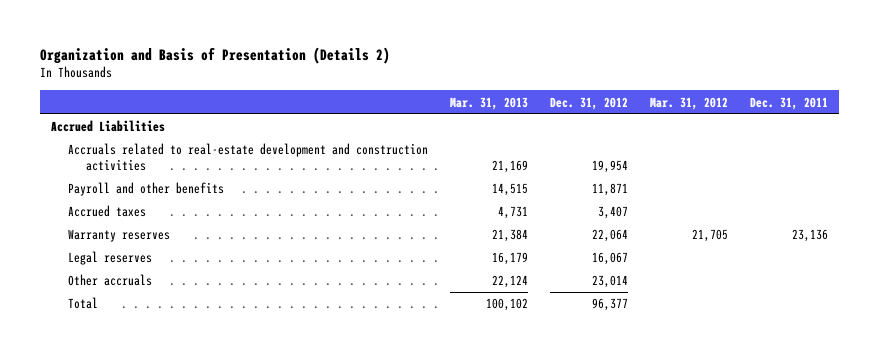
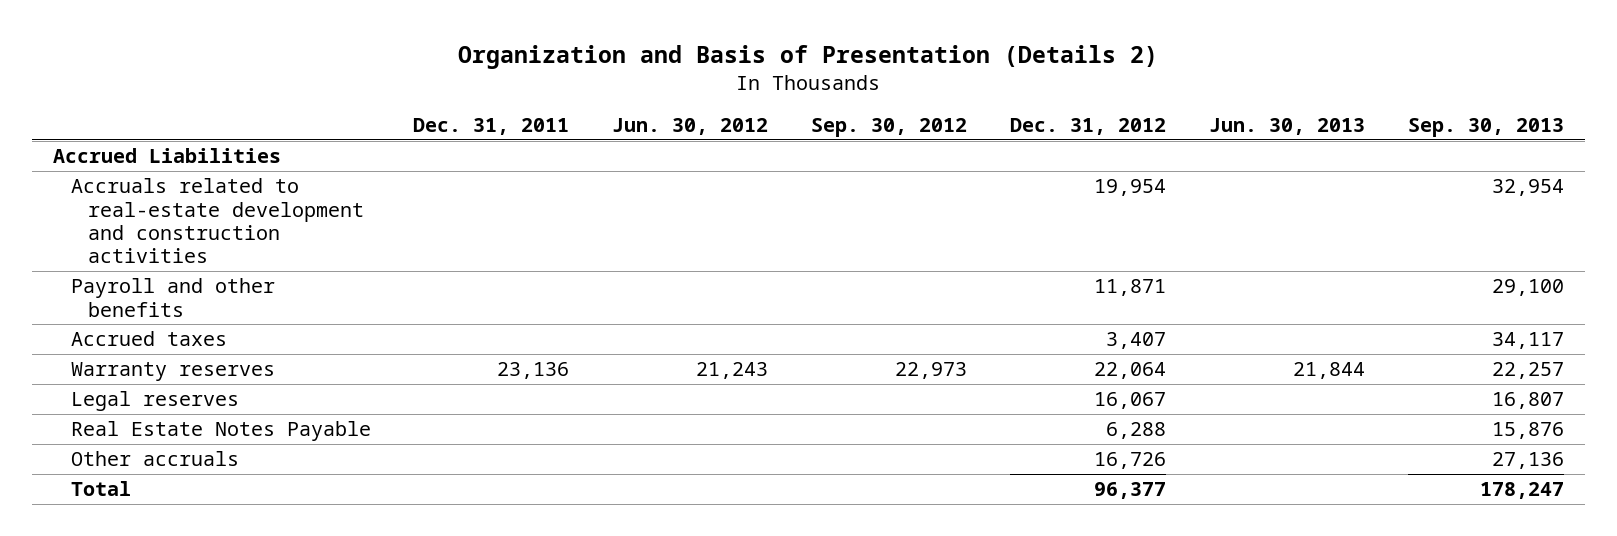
- | Mar. 31, 2013 | Dec. 31, 2012 | Mar. 31, 2012 | Dec. 31, 2011
+ | Dec. 31, 2011 | Jun. 30, 2012 | Sep. 30, 2012 | Dec. 31, 2012 | Jun. 30, 2013 | Sep. 30, 2013
- Other accruals | 22,124 | 23,014 | |
+ Real Estate Notes Payable | | | | 6,288 | | 15,876
+ Other accruals | | | | 16,726 | | 27,136

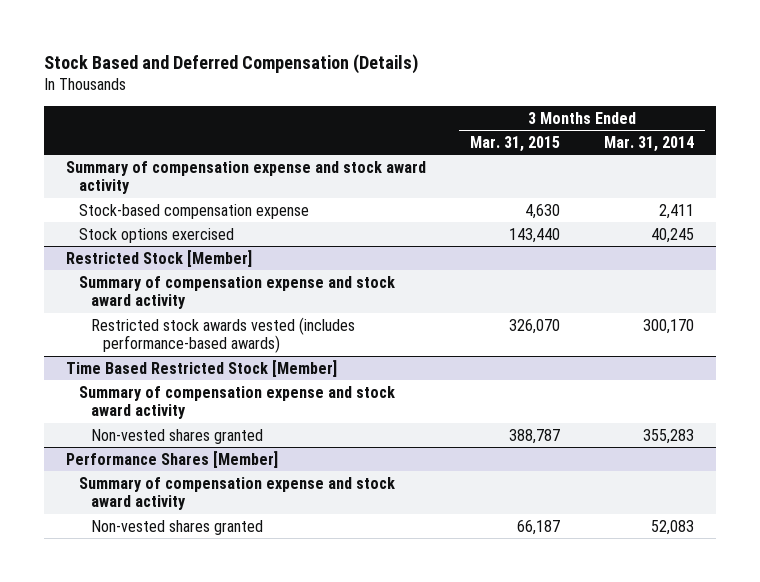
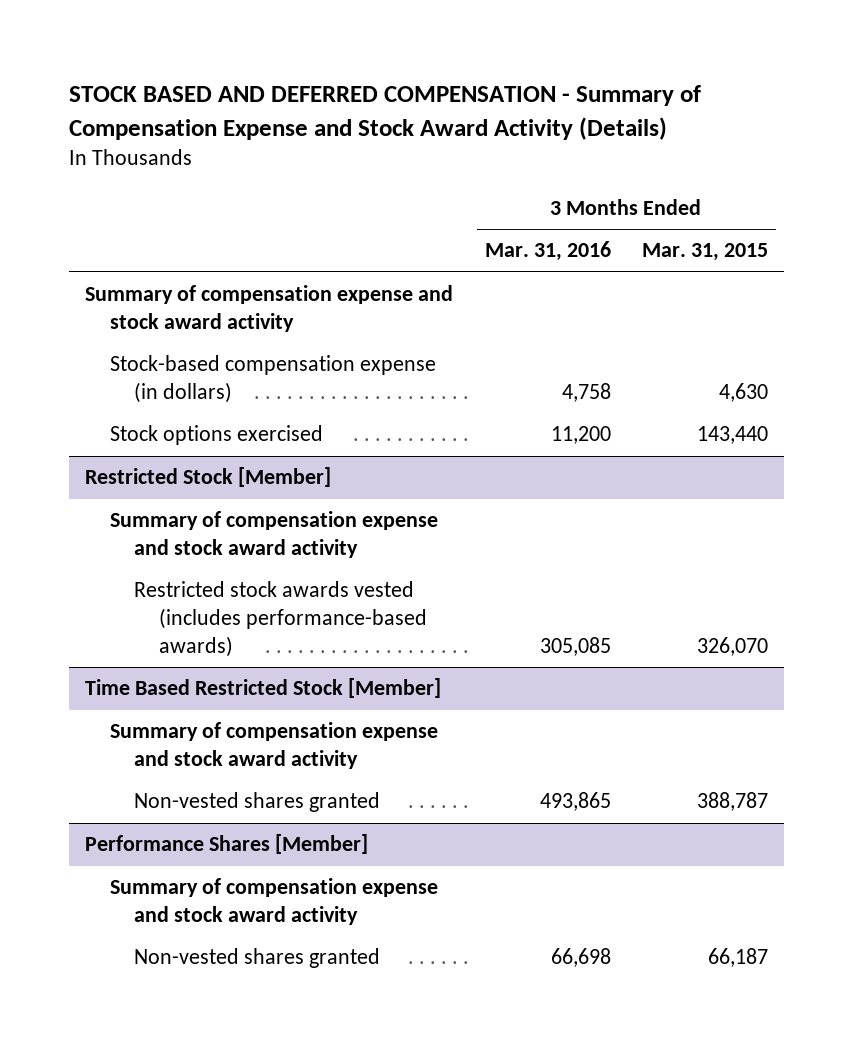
- Stock Based and Deferred Compensation (Details)
+ STOCK BASED AND DEFERRED COMPENSATION - Summary of Compensation Expense and Stock Award Activity (Details)
- | 3 Months Ended Mar. 31, 2015 | 3 Months Ended Mar. 31, 2014
+ | 3 Months Ended Mar. 31, 2016 | 3 Months Ended Mar. 31, 2015
- Stock-based compensation expense | 4,630 | 2,411
+ Stock-based compensation expense (in dollars) | 4,758 | 4,630

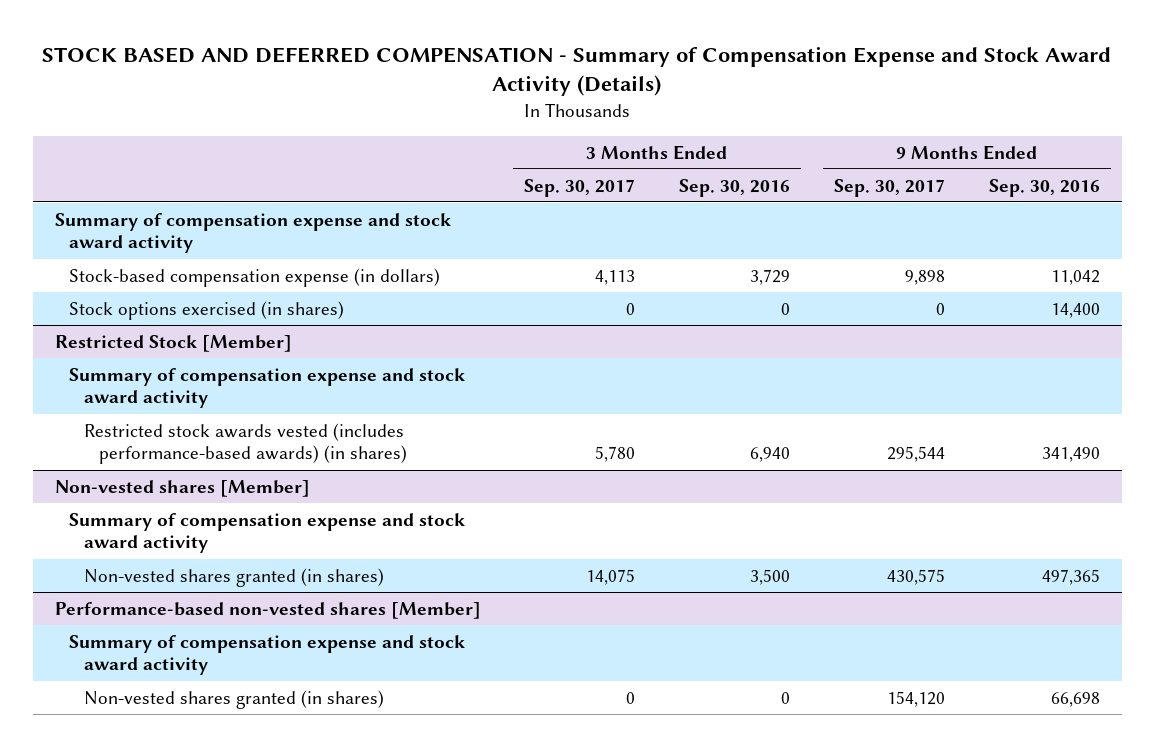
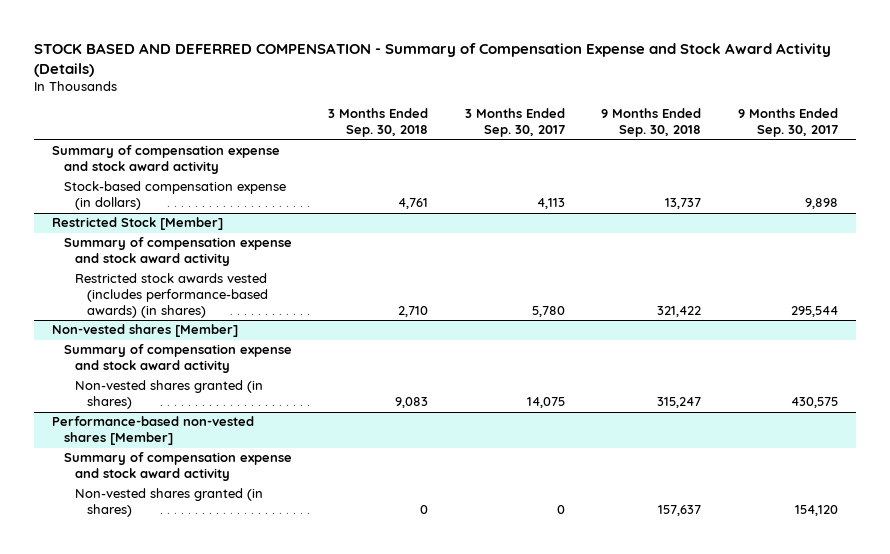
- | 3 Months Ended Sep. 30, 2017 | 3 Months Ended Sep. 30, 2016 | 9 Months Ended Sep. 30, 2017 | 9 Months Ended Sep. 30, 2016
+ | 3 Months Ended Sep. 30, 2018 | 3 Months Ended Sep. 30, 2017 | 9 Months Ended Sep. 30, 2018 | 9 Months Ended Sep. 30, 2017
- Stock options exercised (in shares) | 0 | 0 | 0 | 14,400

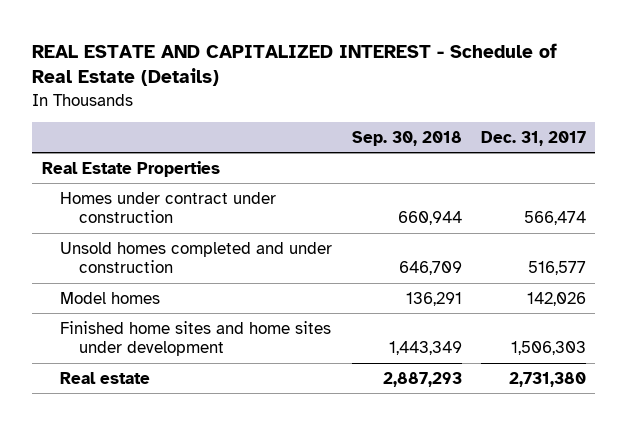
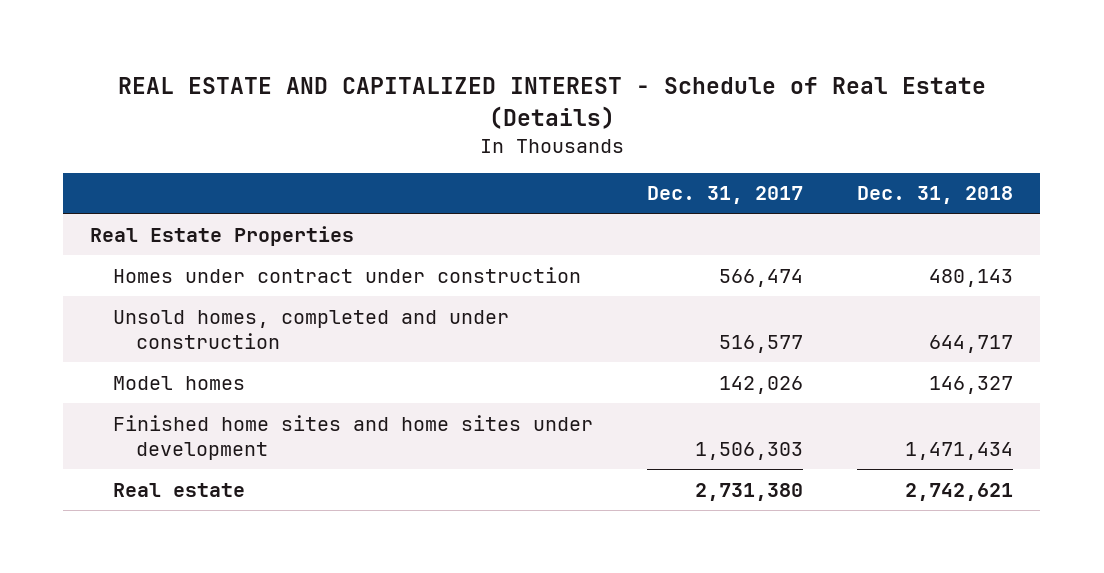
- | Sep. 30, 2018 | Dec. 31, 2017
+ | Dec. 31, 2017 | Dec. 31, 2018
- Unsold homes completed and under construction | 646,709 | 516,577
+ Unsold homes, completed and under construction | 516,577 | 644,717

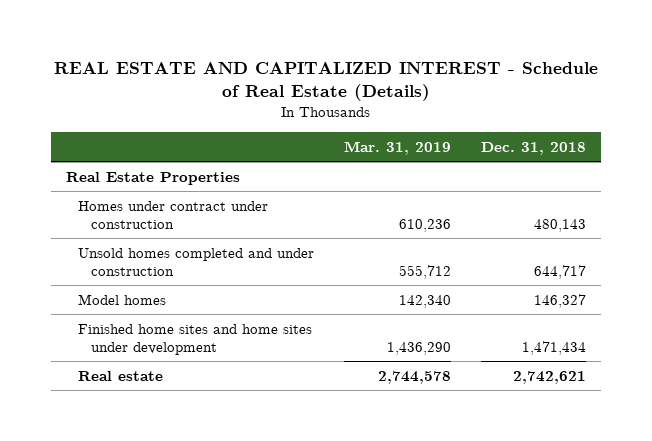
- | Dec. 31, 2017 | Dec. 31, 2018
+ | Mar. 31, 2019 | Dec. 31, 2018
- Unsold homes, completed and under construction | 516,577 | 644,717
+ Unsold homes completed and under construction | 555,712 | 644,717

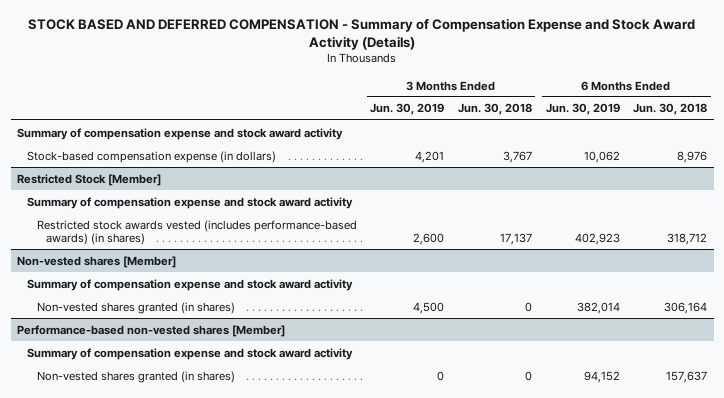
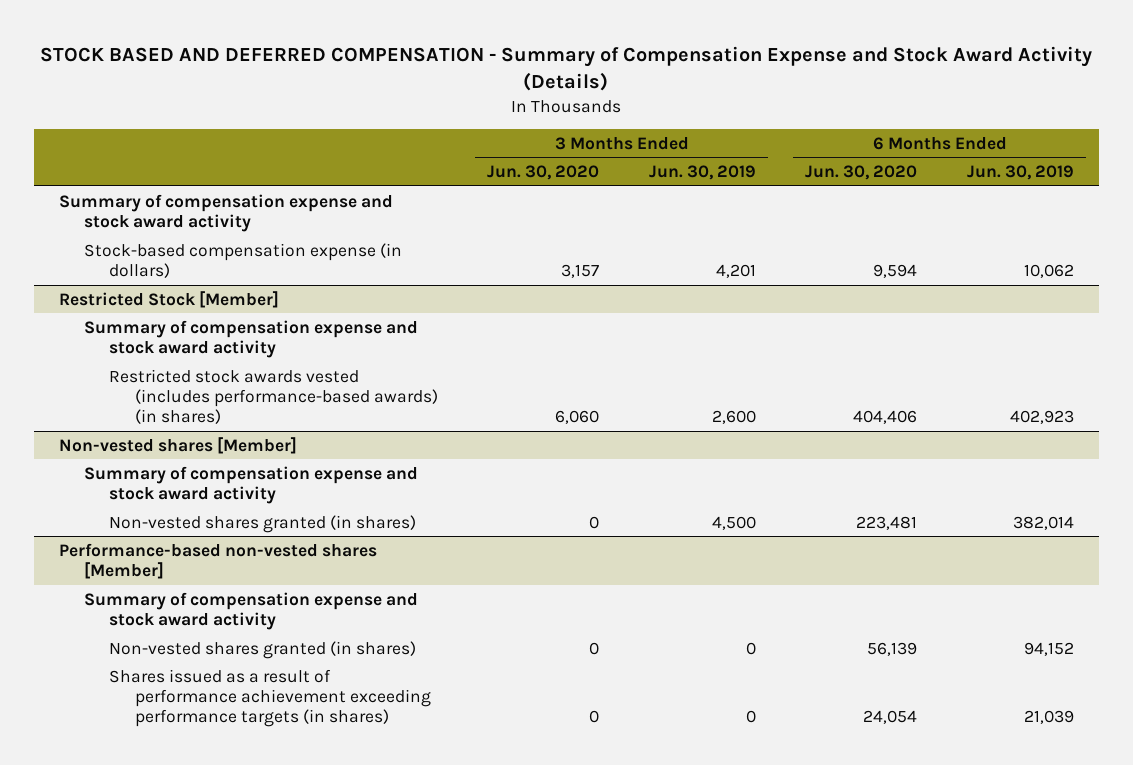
- | 3 Months Ended Jun. 30, 2019 | 3 Months Ended Jun. 30, 2018 | 6 Months Ended Jun. 30, 2019 | 6 Months Ended Jun. 30, 2018
+ | 3 Months Ended Jun. 30, 2020 | 3 Months Ended Jun. 30, 2019 | 6 Months Ended Jun. 30, 2020 | 6 Months Ended Jun. 30, 2019
@ Performance-based non-vested shares [Member]
+ Shares issued as a result of performance achievement exceeding performance targets (in shares) | 0 | 0 | 24,054 | 21,039

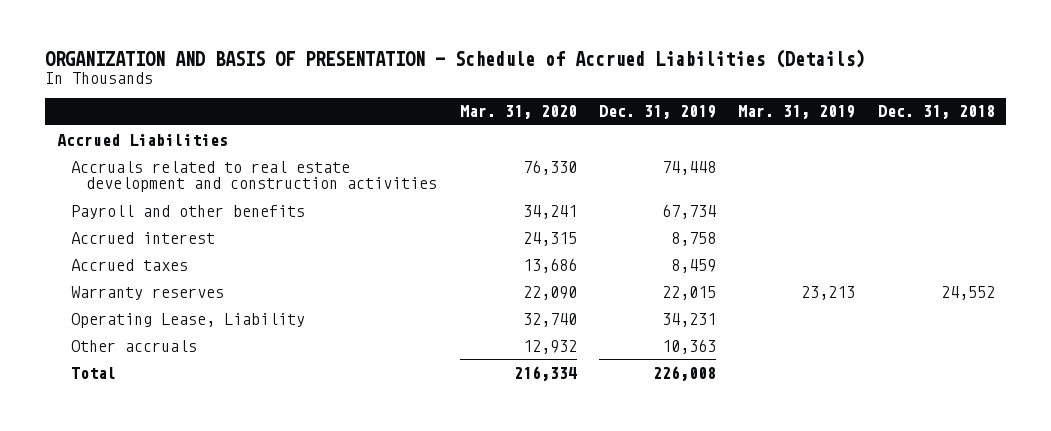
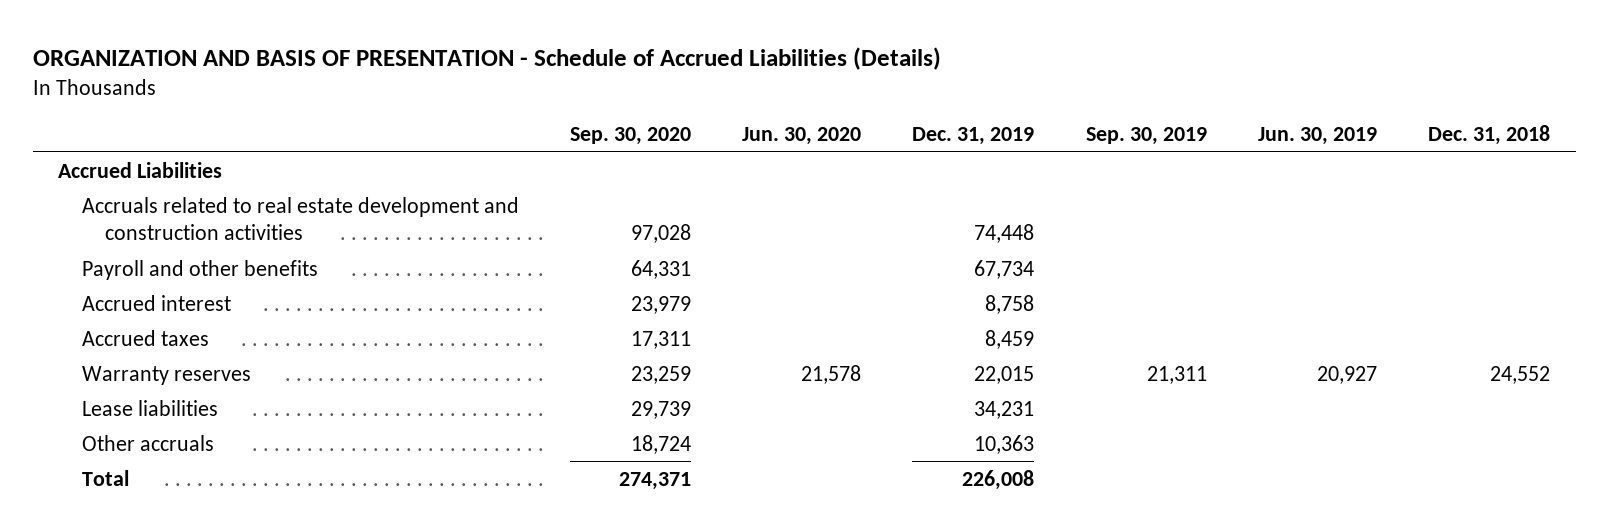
- | Mar. 31, 2020 | Dec. 31, 2019 | Mar. 31, 2019 | Dec. 31, 2018
+ | Sep. 30, 2020 | Jun. 30, 2020 | Dec. 31, 2019 | Sep. 30, 2019 | Jun. 30, 2019 | Dec. 31, 2018
- Operating Lease, Liability | 32,740 | 34,231 | |
+ Lease liabilities | 29,739 | | 34,231 | | |

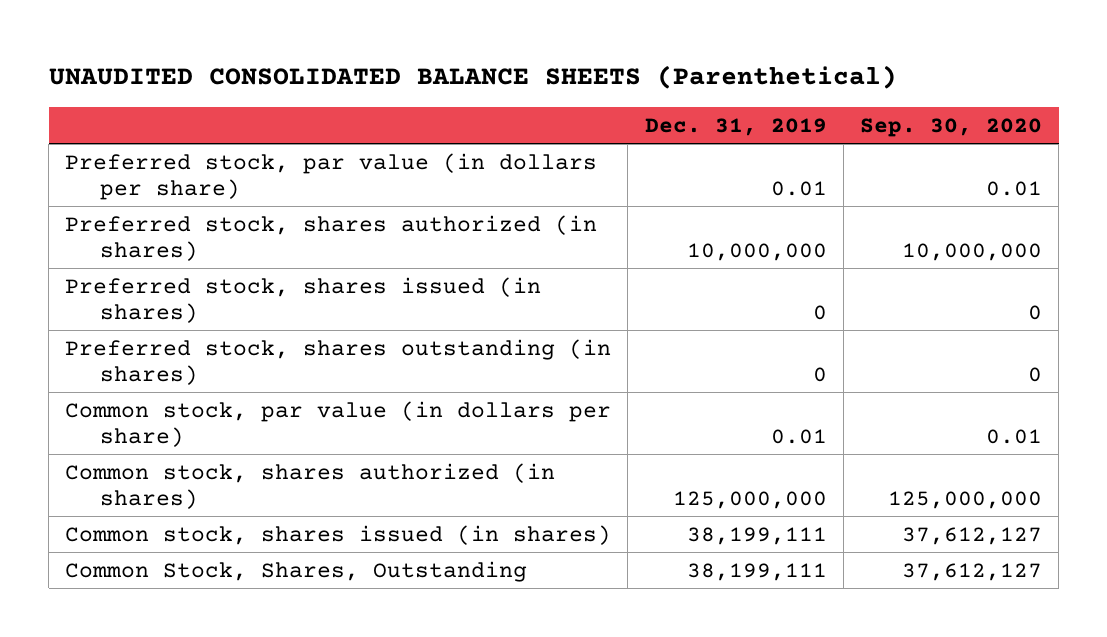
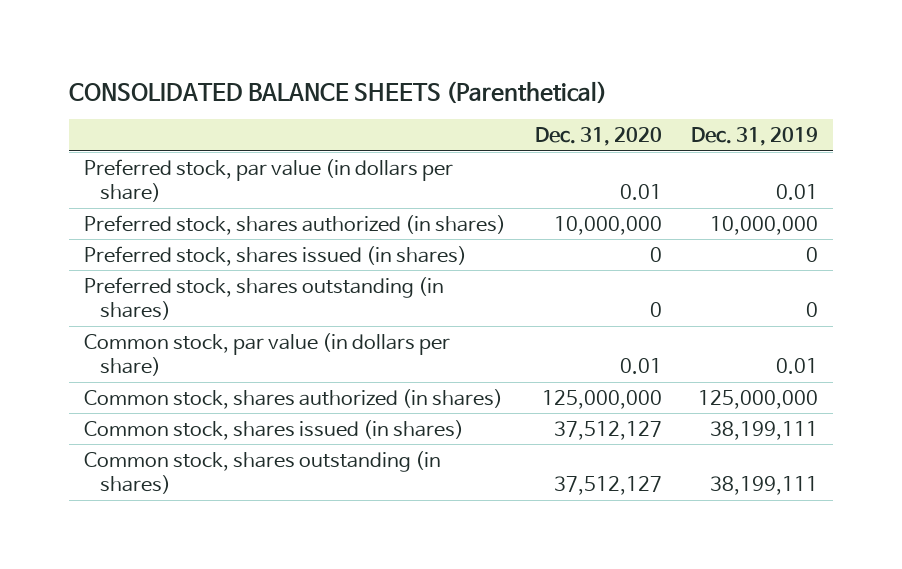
- UNAUDITED CONSOLIDATED BALANCE SHEETS (Parenthetical)
+ CONSOLIDATED BALANCE SHEETS (Parenthetical)
- | Dec. 31, 2019 | Sep. 30, 2020
+ | Dec. 31, 2020 | Dec. 31, 2019
- Common Stock, Shares, Outstanding | 38,199,111 | 37,612,127
+ Common stock, shares outstanding (in shares) | 37,512,127 | 38,199,111

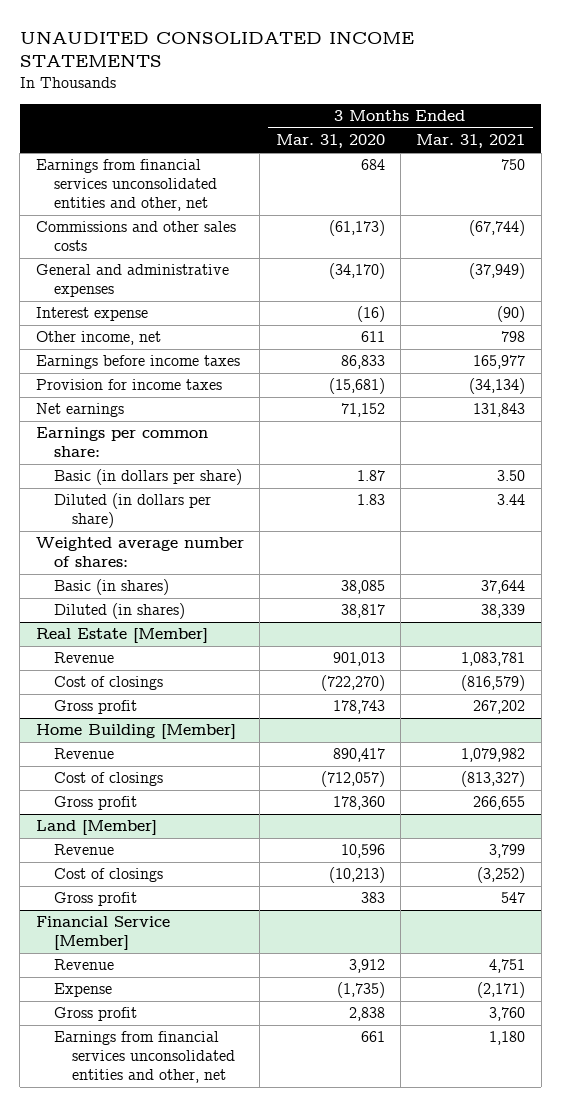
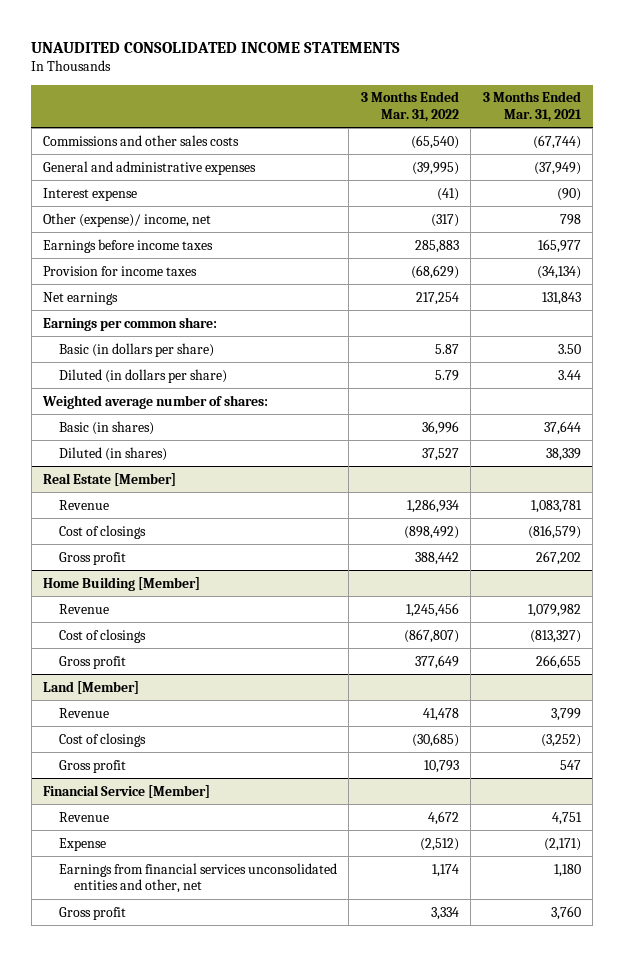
- | 3 Months Ended Mar. 31, 2020 | 3 Months Ended Mar. 31, 2021
+ | 3 Months Ended Mar. 31, 2022 | 3 Months Ended Mar. 31, 2021
- Earnings from financial services unconsolidated entities and other, net | 684 | 750
- Other income, net | 611 | 798
+ Other (expense)/ income, net | (317) | 798
@ Financial Service [Member]
moved down: Gross profit | 3,334 | 3,760

